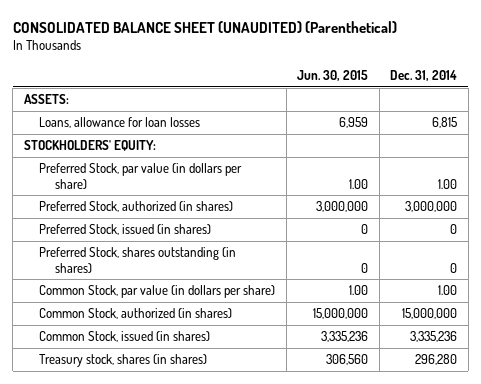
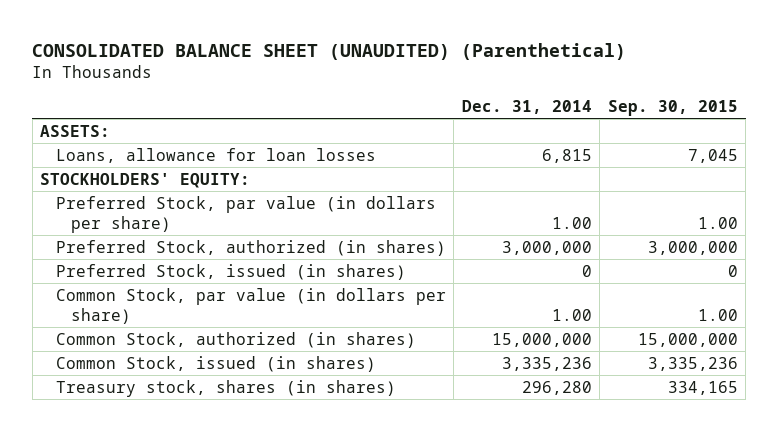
- | Jun. 30, 2015 | Dec. 31, 2014
+ | Dec. 31, 2014 | Sep. 30, 2015
- Preferred Stock, shares outstanding (in shares) | 0 | 0

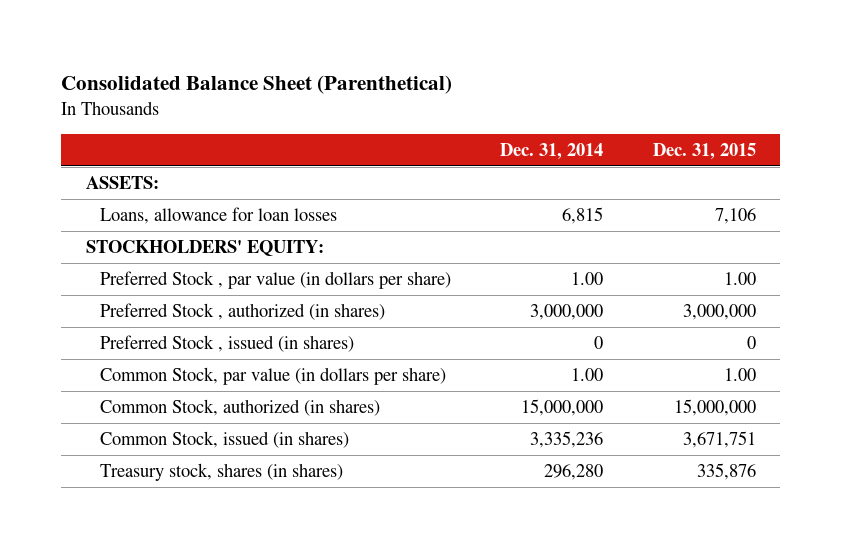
- CONSOLIDATED BALANCE SHEET (UNAUDITED) (Parenthetical)
+ Consolidated Balance Sheet (Parenthetical)
- | Dec. 31, 2014 | Sep. 30, 2015
+ | Dec. 31, 2014 | Dec. 31, 2015
- Preferred Stock, par value (in dollars per share) | 1.00 | 1.00
- Preferred Stock, authorized (in shares) | 3,000,000 | 3,000,000
- Preferred Stock, issued (in shares) | 0 | 0
+ Preferred Stock , par value (in dollars per share) | 1.00 | 1.00
+ Preferred Stock , authorized (in shares) | 3,000,000 | 3,000,000
+ Preferred Stock , issued (in shares) | 0 | 0

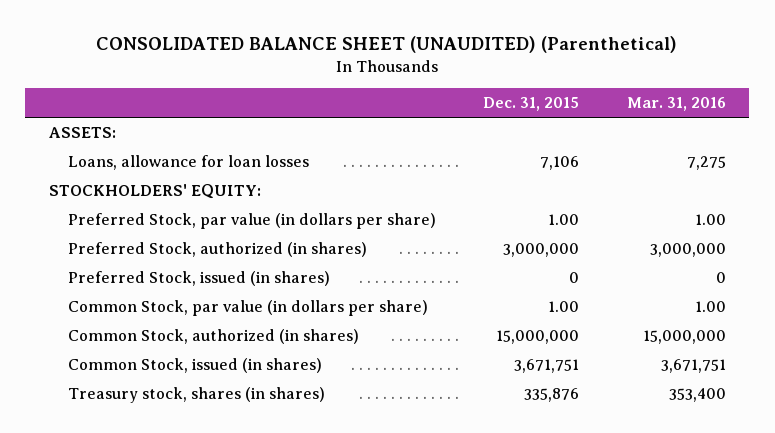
- Consolidated Balance Sheet (Parenthetical)
+ CONSOLIDATED BALANCE SHEET (UNAUDITED) (Parenthetical)
- | Dec. 31, 2014 | Dec. 31, 2015
+ | Dec. 31, 2015 | Mar. 31, 2016
- Preferred Stock , par value (in dollars per share) | 1.00 | 1.00
- Preferred Stock , authorized (in shares) | 3,000,000 | 3,000,000
- Preferred Stock , issued (in shares) | 0 | 0
+ Preferred Stock, par value (in dollars per share) | 1.00 | 1.00
+ Preferred Stock, authorized (in shares) | 3,000,000 | 3,000,000
+ Preferred Stock, issued (in shares) | 0 | 0

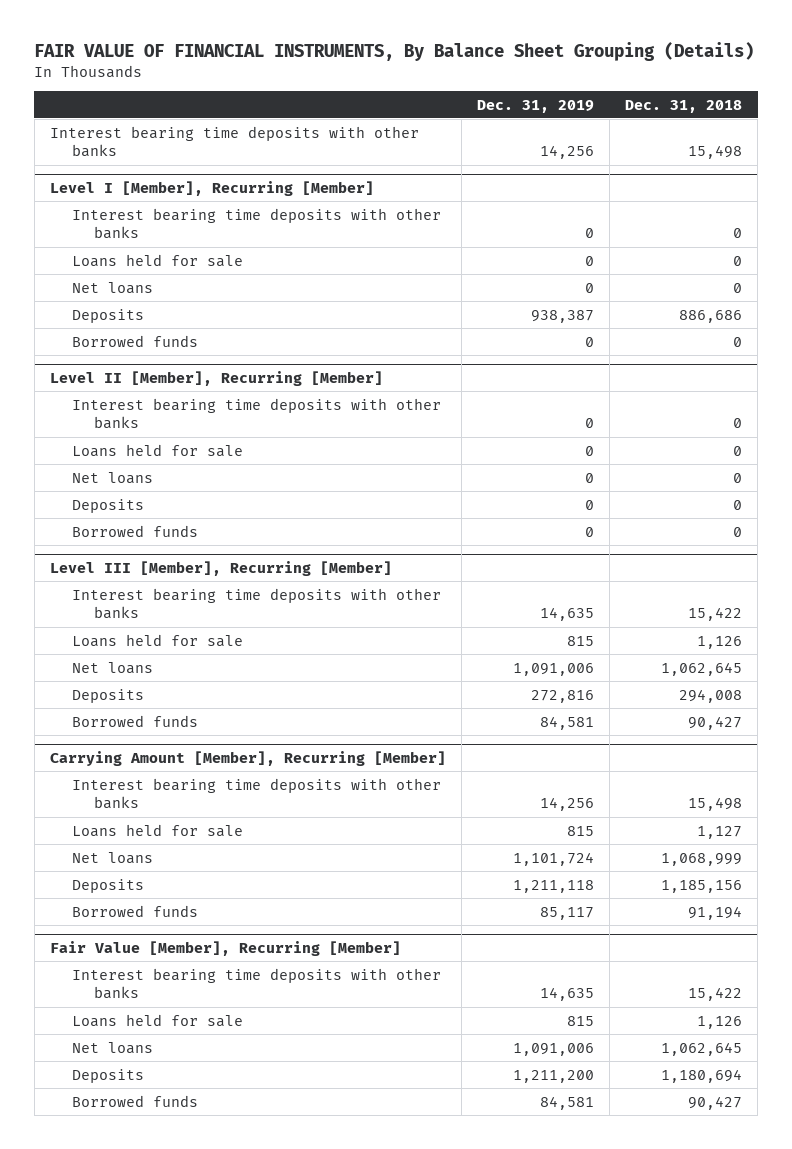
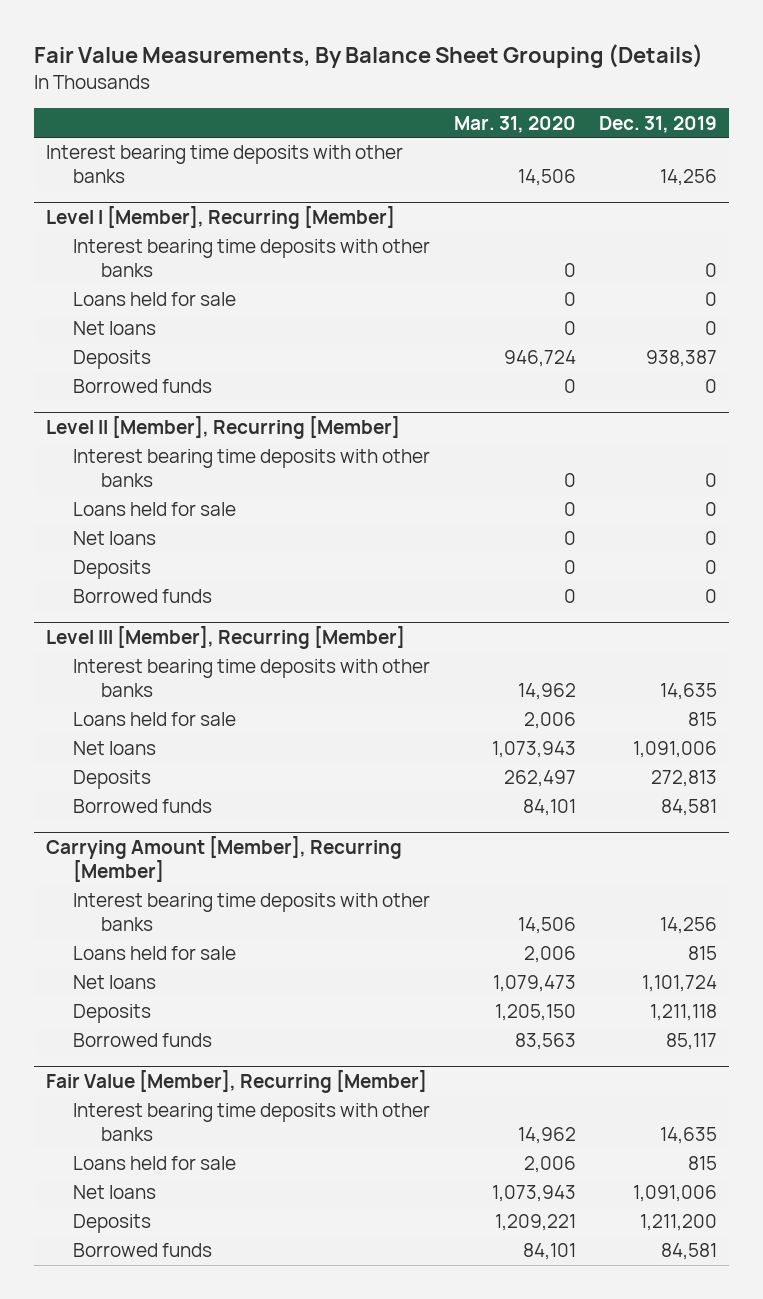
- FAIR VALUE OF FINANCIAL INSTRUMENTS, By Balance Sheet Grouping (Details)
+ Fair Value Measurements, By Balance Sheet Grouping (Details)
- | Dec. 31, 2019 | Dec. 31, 2018
+ | Mar. 31, 2020 | Dec. 31, 2019
@ Level III [Member], Recurring [Member]
- Deposits | 272,816 | 294,008
+ Deposits | 262,497 | 272,813

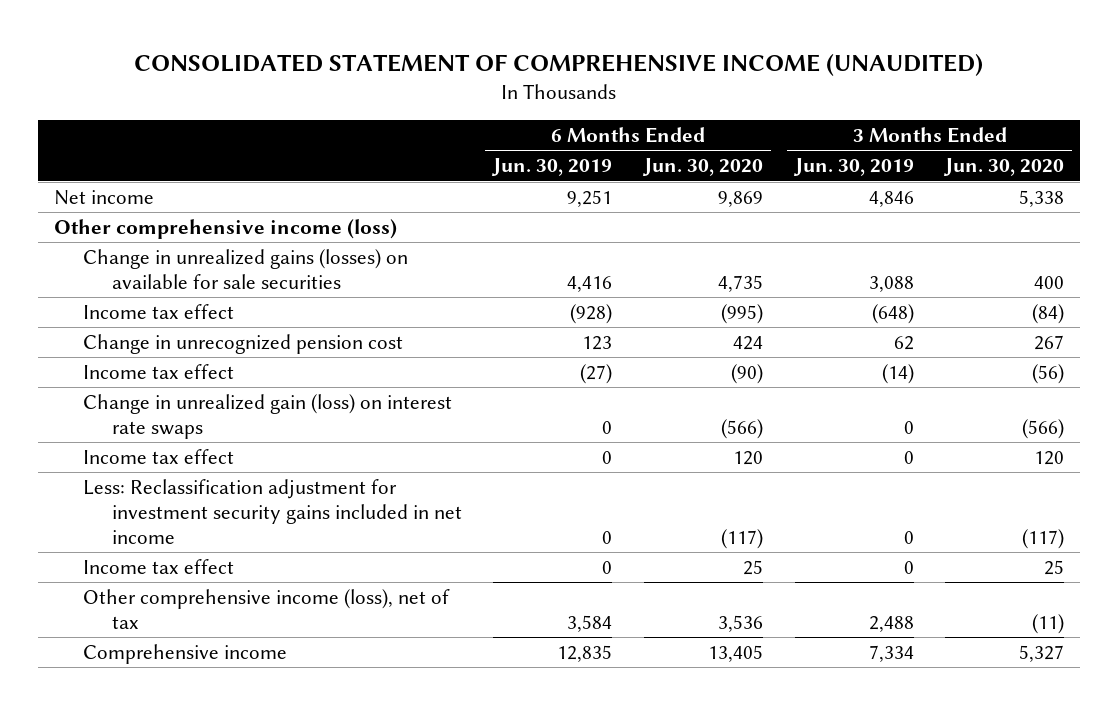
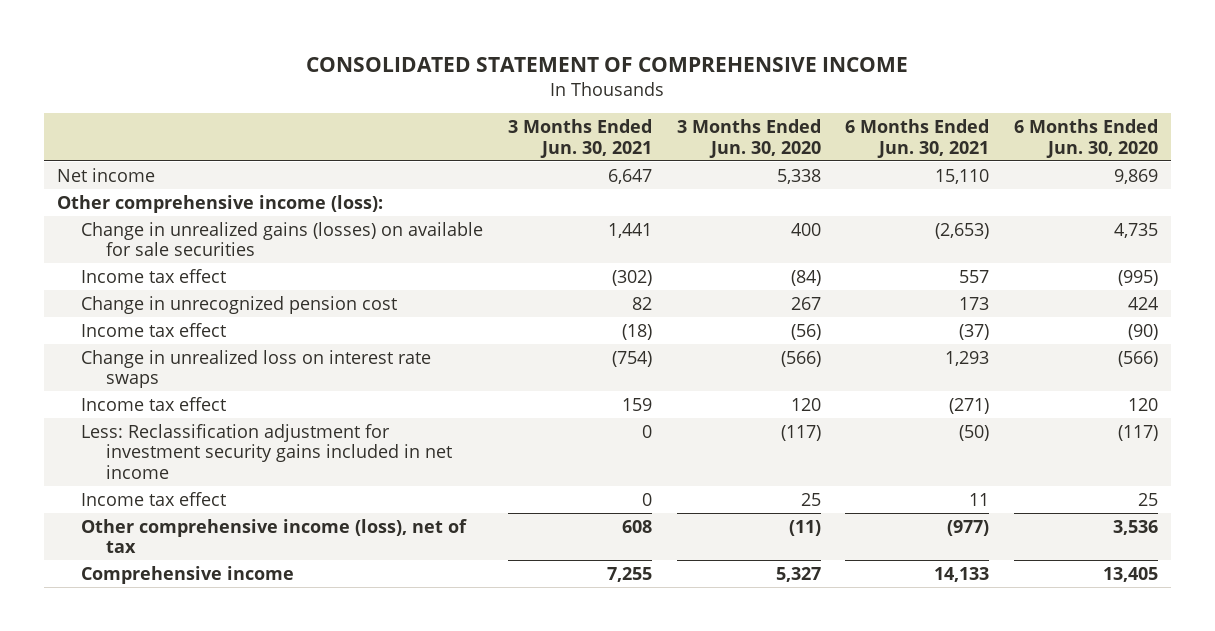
- CONSOLIDATED STATEMENT OF COMPREHENSIVE INCOME (UNAUDITED)
+ CONSOLIDATED STATEMENT OF COMPREHENSIVE INCOME
- | 6 Months Ended Jun. 30, 2019 | 6 Months Ended Jun. 30, 2020 | 3 Months Ended Jun. 30, 2019 | 3 Months Ended Jun. 30, 2020
+ | 3 Months Ended Jun. 30, 2021 | 3 Months Ended Jun. 30, 2020 | 6 Months Ended Jun. 30, 2021 | 6 Months Ended Jun. 30, 2020
- Other comprehensive income (loss)
+ Other comprehensive income (loss):
- Change in unrealized gain (loss) on interest rate swaps | 0 | (566) | 0 | (566)
+ Change in unrealized loss on interest rate swaps | (754) | (566) | 1,293 | (566)

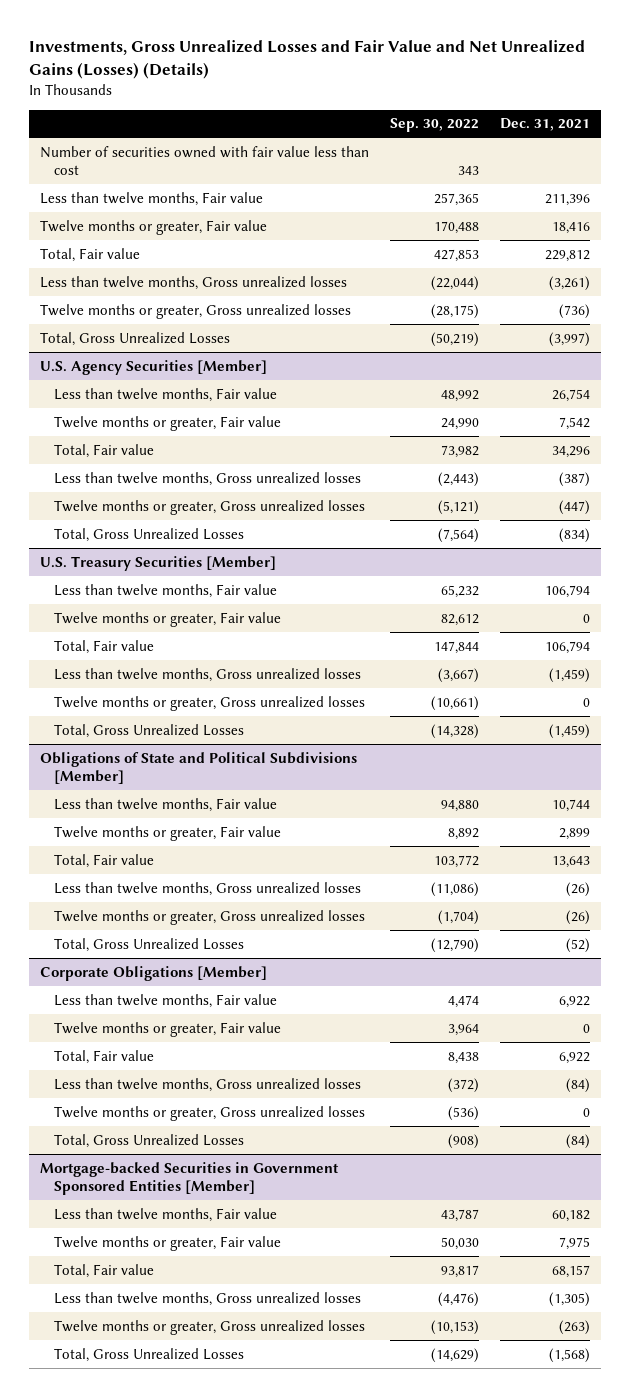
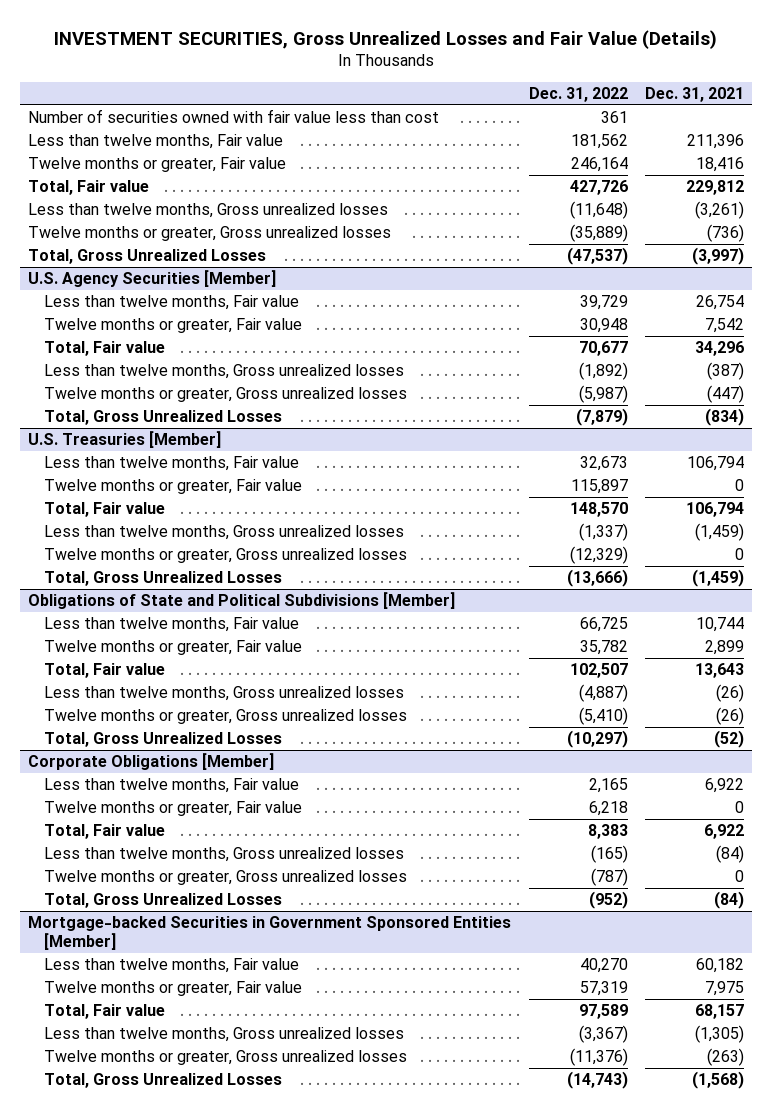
- Investments, Gross Unrealized Losses and Fair Value and Net Unrealized Gains (Losses) (Details)
+ INVESTMENT SECURITIES, Gross Unrealized Losses and Fair Value (Details)
- | Sep. 30, 2022 | Dec. 31, 2021
+ | Dec. 31, 2022 | Dec. 31, 2021
- U.S. Treasury Securities [Member]
+ U.S. Treasuries [Member]

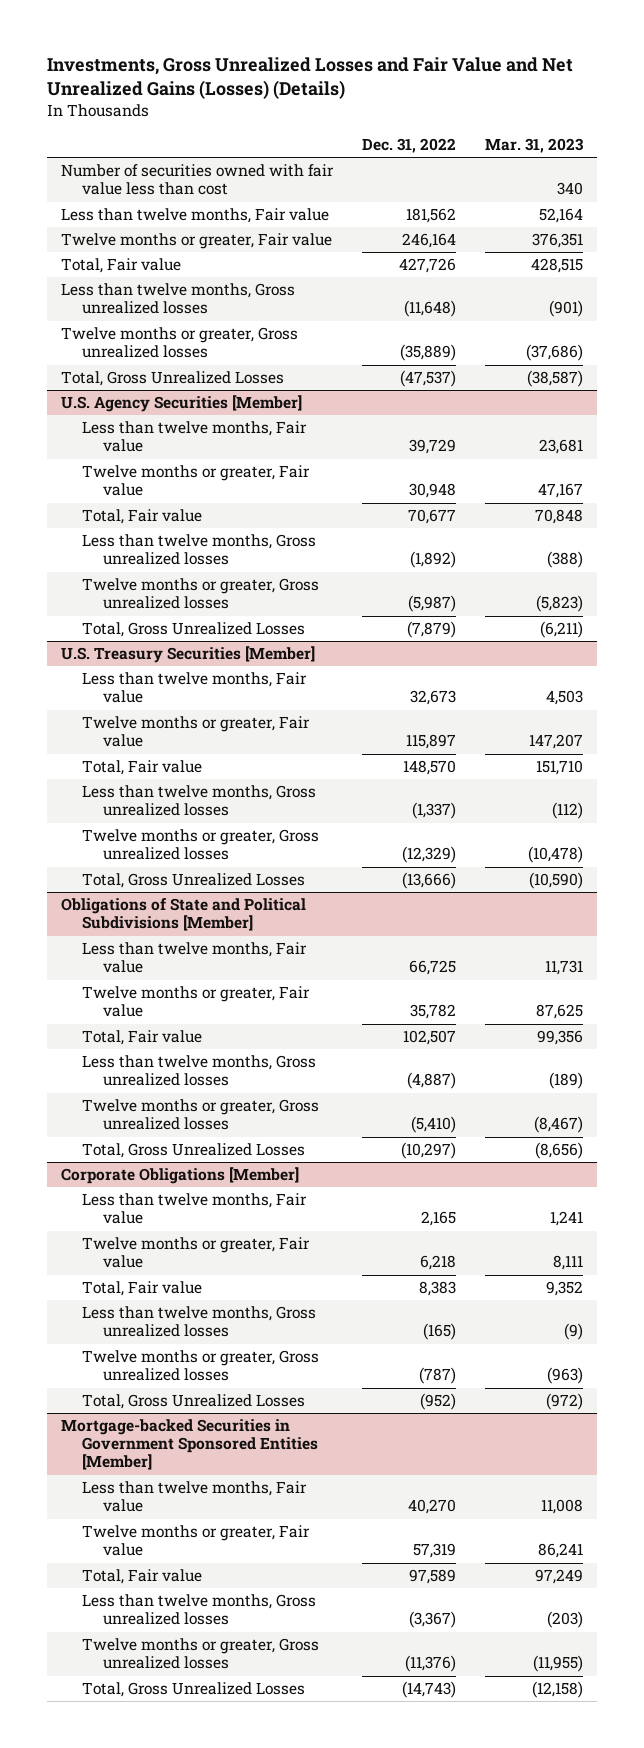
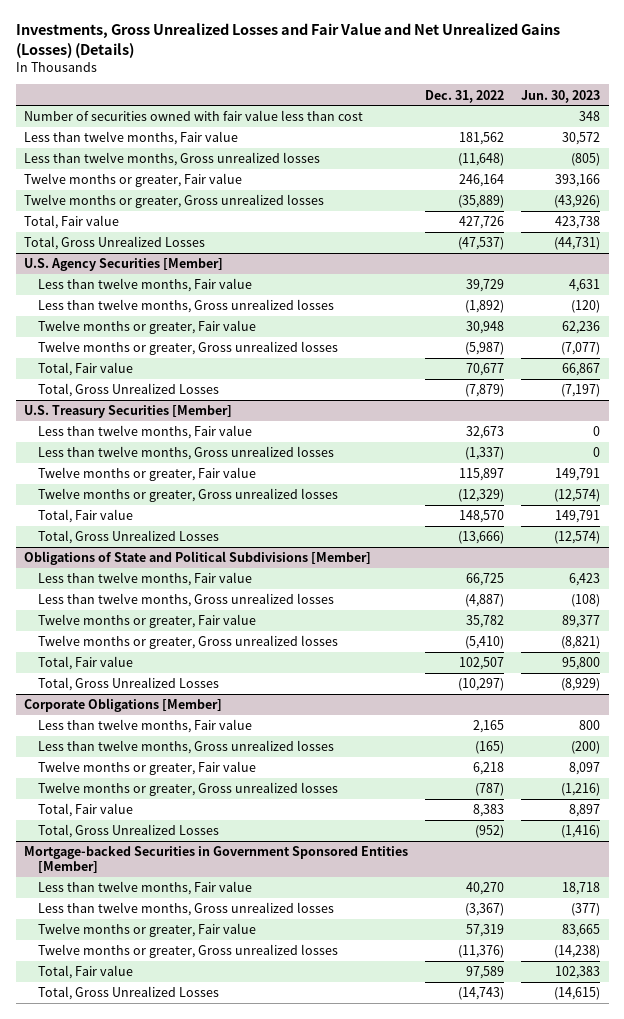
- | Dec. 31, 2022 | Mar. 31, 2023
+ | Dec. 31, 2022 | Jun. 30, 2023
moved down: Twelve months or greater, Fair value | 246,164 | 393,166
moved down: Total, Fair value | 427,726 | 423,738
@ U.S. Agency Securities [Member]
moved down: Twelve months or greater, Fair value | 30,948 | 62,236
moved down: Total, Fair value | 70,677 | 66,867
@ U.S. Treasury Securities [Member]
moved down: Twelve months or greater, Fair value | 115,897 | 149,791
moved down: Total, Fair value | 148,570 | 149,791
@ Obligations of State and Political Subdivisions [Member]
moved down: Twelve months or greater, Fair value | 35,782 | 89,377
moved down: Total, Fair value | 102,507 | 95,800
@ Corporate Obligations [Member]
moved down: Twelve months or greater, Fair value | 6,218 | 8,097
moved down: Total, Fair value | 8,383 | 8,897
@ Mortgage-backed Securities in Government Sponsored Entities [Member]
moved down: Twelve months or greater, Fair value | 57,319 | 83,665
moved down: Total, Fair value | 97,589 | 102,383

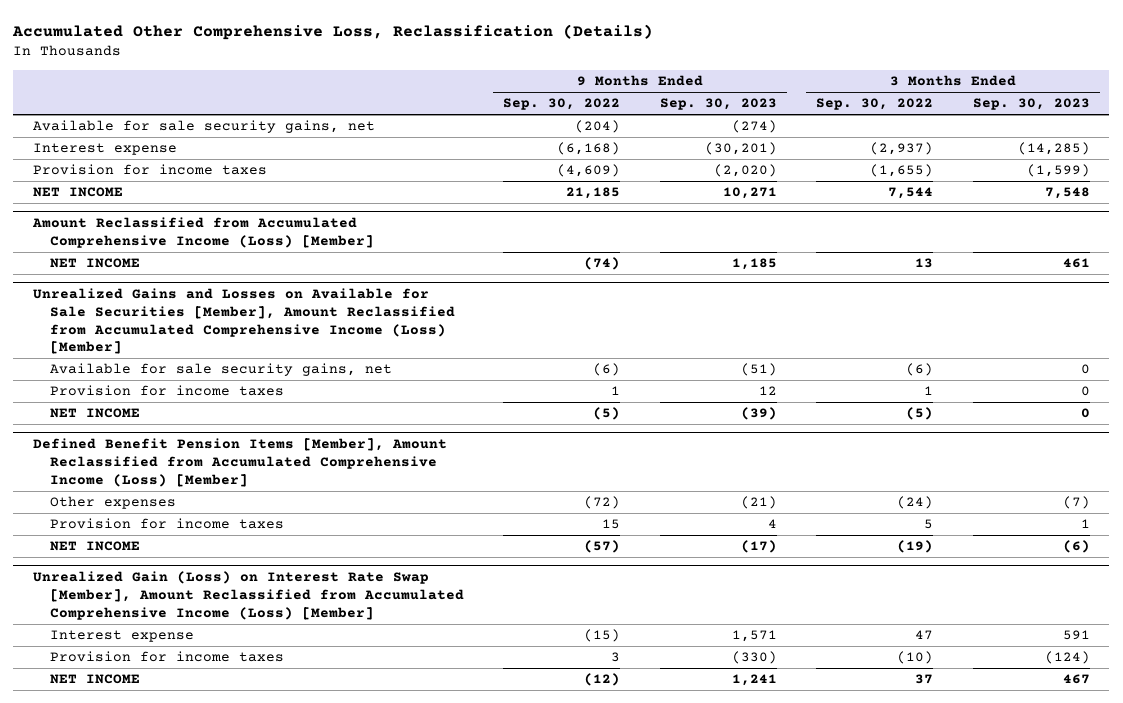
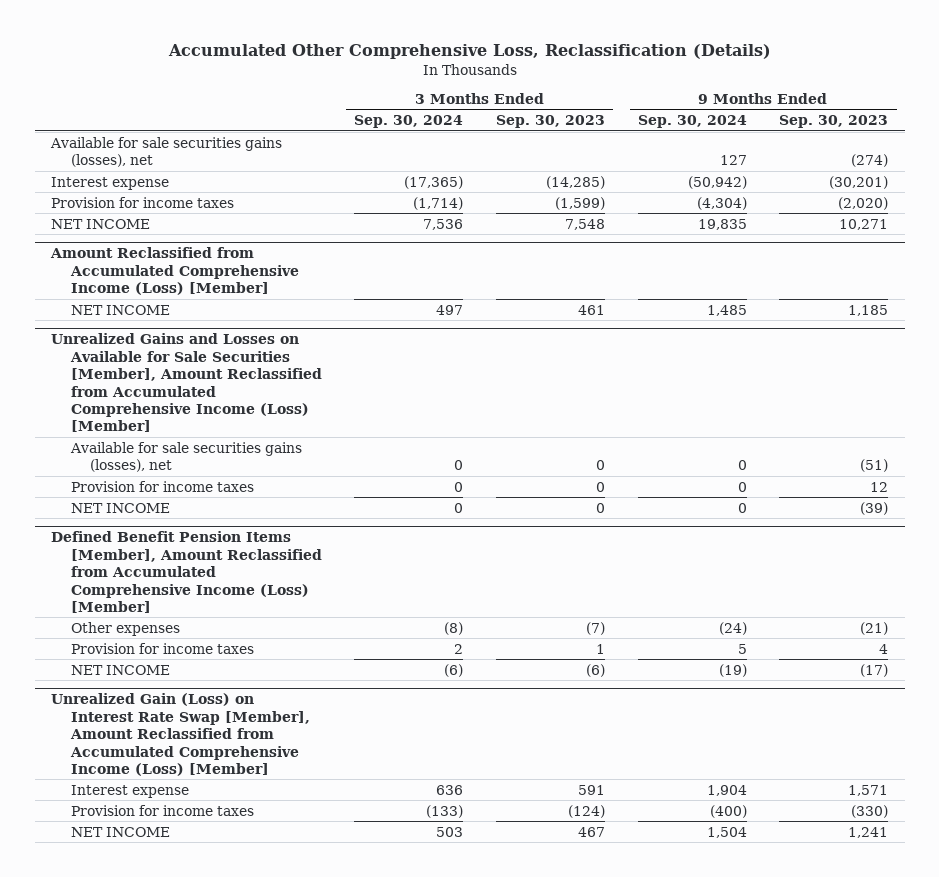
- | 9 Months Ended Sep. 30, 2022 | 9 Months Ended Sep. 30, 2023 | 3 Months Ended Sep. 30, 2022 | 3 Months Ended Sep. 30, 2023
+ | 3 Months Ended Sep. 30, 2024 | 3 Months Ended Sep. 30, 2023 | 9 Months Ended Sep. 30, 2024 | 9 Months Ended Sep. 30, 2023
- Available for sale security gains, net | (204) | (274) | |
+ Available for sale securities gains (losses), net | | | 127 | (274)
@ Unrealized Gains and Losses on Available for Sale Securities [Member], Amount Reclassified from Accumulated Comprehensive Income (Loss) [Member]
- Available for sale security gains, net | (6) | (51) | (6) | 0
+ Available for sale securities gains (losses), net | 0 | 0 | 0 | (51)

